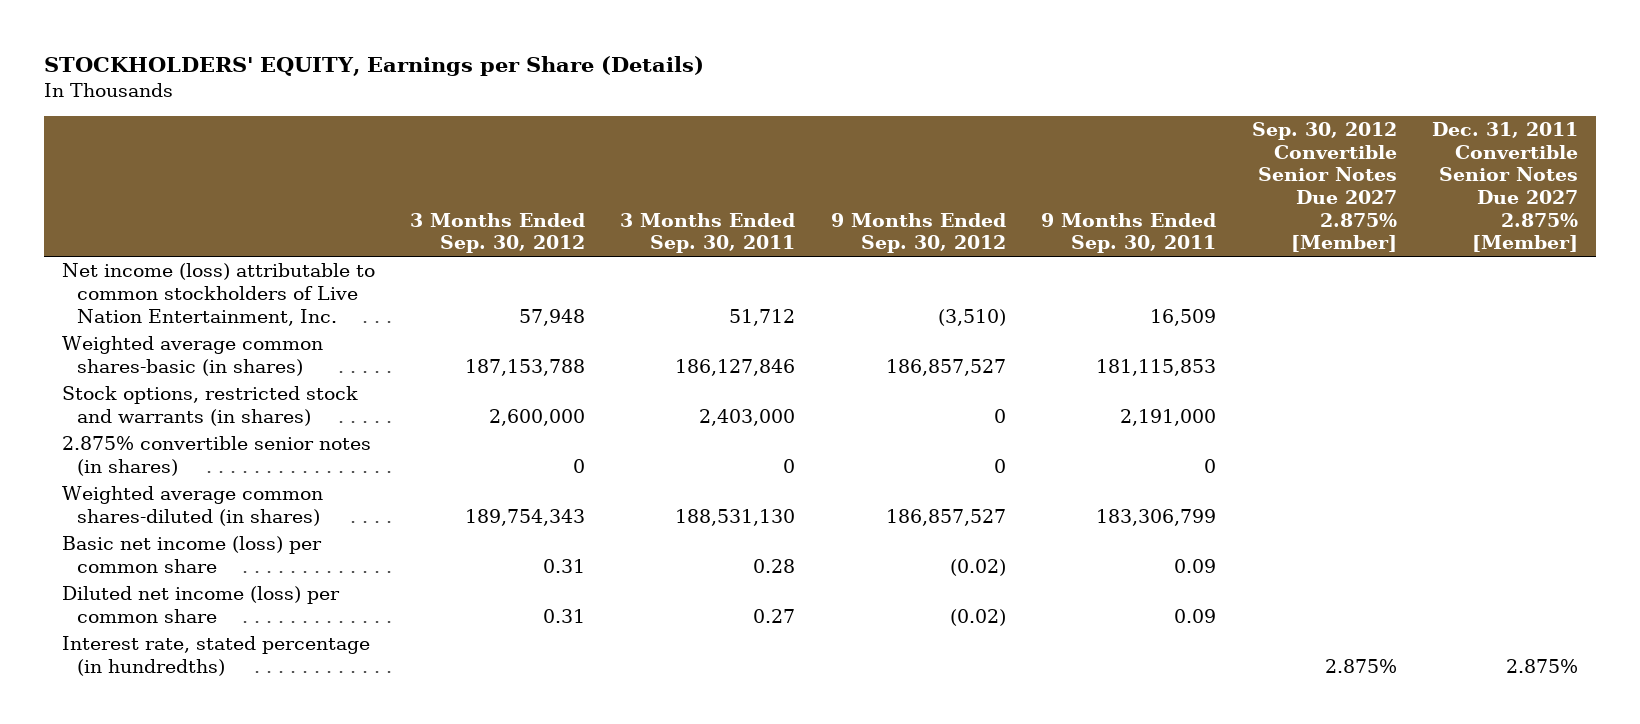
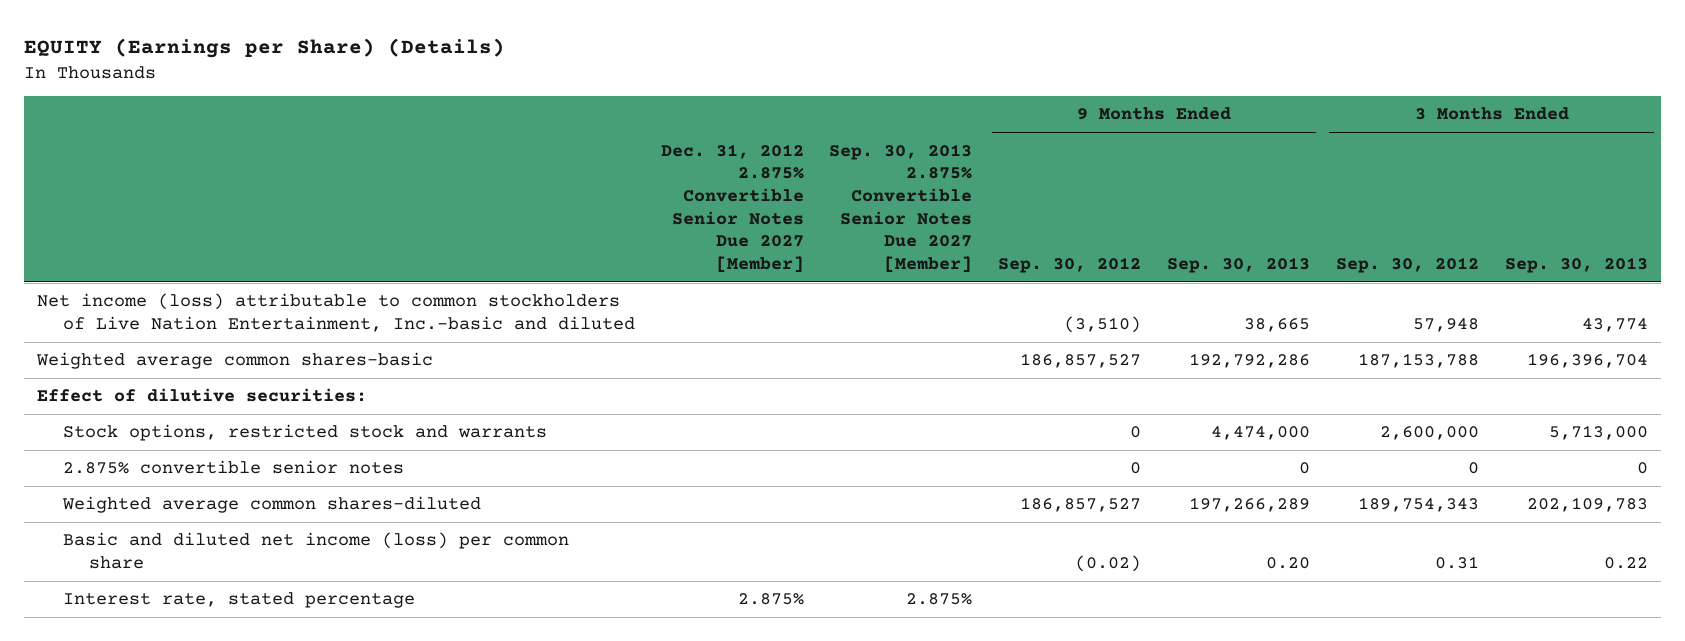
- STOCKHOLDERS' EQUITY, Earnings per Share (Details)
+ EQUITY (Earnings per Share) (Details)
- | 3 Months Ended Sep. 30, 2012 | 3 Months Ended Sep. 30, 2011 | 9 Months Ended Sep. 30, 2012 | 9 Months Ended Sep. 30, 2011 | Sep. 30, 2012 Convertible Senior Notes Due 2027 2.875% [Member] | Dec. 31, 2011 Convertible Senior Notes Due 2027 2.875% [Member]
+ | Dec. 31, 2012 2.875% Convertible Senior Notes Due 2027 [Member] | Sep. 30, 2013 2.875% Convertible Senior Notes Due 2027 [Member] | 9 Months Ended Sep. 30, 2012 | 9 Months Ended Sep. 30, 2013 | 3 Months Ended Sep. 30, 2012 | 3 Months Ended Sep. 30, 2013
- Net income (loss) attributable to common stockholders of Live Nation Entertainment, Inc. | 57,948 | 51,712 | (3,510) | 16,509 | |
- Weighted average common shares-basic (in shares) | 187,153,788 | 186,127,846 | 186,857,527 | 181,115,853 | |
- Stock options, restricted stock and warrants (in shares) | 2,600,000 | 2,403,000 | 0 | 2,191,000 | |
- 2.875% convertible senior notes (in shares) | 0 | 0 | 0 | 0 | |
- Weighted average common shares-diluted (in shares) | 189,754,343 | 188,531,130 | 186,857,527 | 183,306,799 | |
- Basic net income (loss) per common share | 0.31 | 0.28 | (0.02) | 0.09 | |
- Diluted net income (loss) per common share | 0.31 | 0.27 | (0.02) | 0.09 | |
- Interest rate, stated percentage (in hundredths) | | | | | 2.875% | 2.875%
+ Net income (loss) attributable to common stockholders of Live Nation Entertainment, Inc.-basic and diluted | | | (3,510) | 38,665 | 57,948 | 43,774
+ Weighted average common shares-basic | | | 186,857,527 | 192,792,286 | 187,153,788 | 196,396,704
+ Effect of dilutive securities:
+ Stock options, restricted stock and warrants | | | 0 | 4,474,000 | 2,600,000 | 5,713,000
+ 2.875% convertible senior notes | | | 0 | 0 | 0 | 0
+ Weighted average common shares-diluted | | | 186,857,527 | 197,266,289 | 189,754,343 | 202,109,783
+ Basic and diluted net income (loss) per common share | | | (0.02) | 0.20 | 0.31 | 0.22
+ Interest rate, stated percentage | 2.875% | 2.875% | | | |

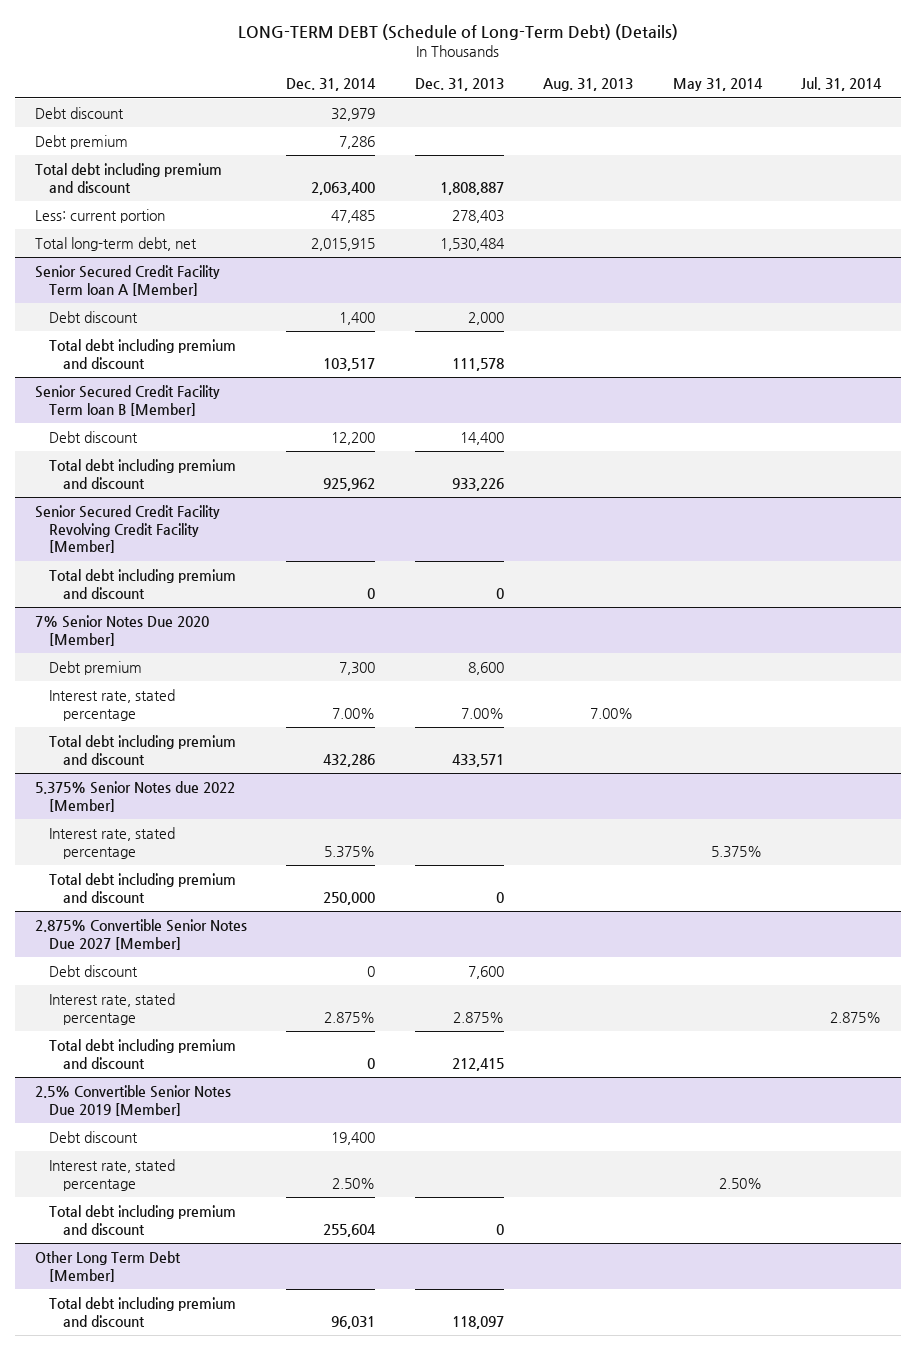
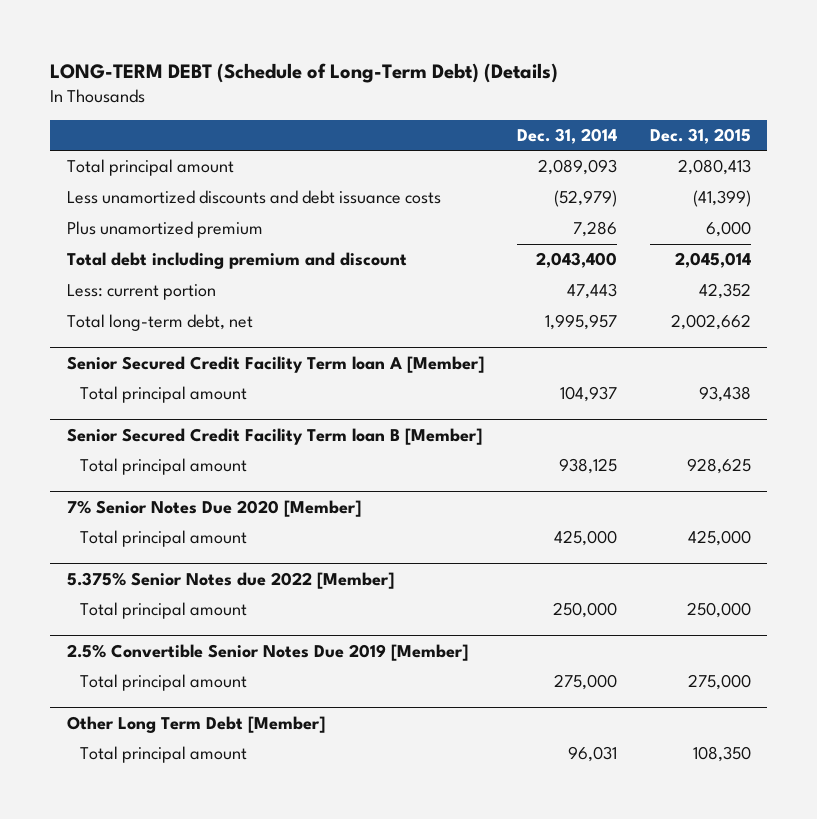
- | Dec. 31, 2014 | Dec. 31, 2013 | Aug. 31, 2013 | May 31, 2014 | Jul. 31, 2014
+ | Dec. 31, 2014 | Dec. 31, 2015
- Debt discount | 32,979 | | | |
- Debt premium | 7,286 | | | |
- Total debt including premium and discount | 2,063,400 | 1,808,887 | | |
- Less: current portion | 47,485 | 278,403 | | |
- Total long-term debt, net | 2,015,915 | 1,530,484 | | |
+ Total principal amount | 2,089,093 | 2,080,413
+ Less unamortized discounts and debt issuance costs | (52,979) | (41,399)
+ Plus unamortized premium | 7,286 | 6,000
+ Total debt including premium and discount | 2,043,400 | 2,045,014
+ Less: current portion | 47,443 | 42,352
+ Total long-term debt, net | 1,995,957 | 2,002,662
@ Senior Secured Credit Facility Term loan A [Member]
- Debt discount | 1,400 | 2,000 | | |
- Total debt including premium and discount | 103,517 | 111,578 | | |
+ Total principal amount | 104,937 | 93,438
@ Senior Secured Credit Facility Term loan B [Member]
- Debt discount | 12,200 | 14,400 | | |
- Total debt including premium and discount | 925,962 | 933,226 | | |
- Senior Secured Credit Facility Revolving Credit Facility [Member]
- Total debt including premium and discount | 0 | 0 | | |
@ Senior Secured Credit Facility Term loan B [Member]
+ Total principal amount | 938,125 | 928,625
@ 7% Senior Notes Due 2020 [Member]
- Debt premium | 7,300 | 8,600 | | |
- Interest rate, stated percentage | 7.00% | 7.00% | 7.00% | |
- Total debt including premium and discount | 432,286 | 433,571 | | |
+ Total principal amount | 425,000 | 425,000
@ 5.375% Senior Notes due 2022 [Member]
- Interest rate, stated percentage | 5.375% | | | 5.375% |
- Total debt including premium and discount | 250,000 | 0 | | |
- 2.875% Convertible Senior Notes Due 2027 [Member]
- Debt discount | 0 | 7,600 | | |
- Interest rate, stated percentage | 2.875% | 2.875% | | | 2.875%
- Total debt including premium and discount | 0 | 212,415 | | |
@ 5.375% Senior Notes due 2022 [Member]
+ Total principal amount | 250,000 | 250,000
@ 2.5% Convertible Senior Notes Due 2019 [Member]
- Debt discount | 19,400 | | | |
- Interest rate, stated percentage | 2.50% | | | 2.50% |
- Total debt including premium and discount | 255,604 | 0 | | |
+ Total principal amount | 275,000 | 275,000
@ Other Long Term Debt [Member]
- Total debt including premium and discount | 96,031 | 118,097 | | |
+ Total principal amount | 96,031 | 108,350

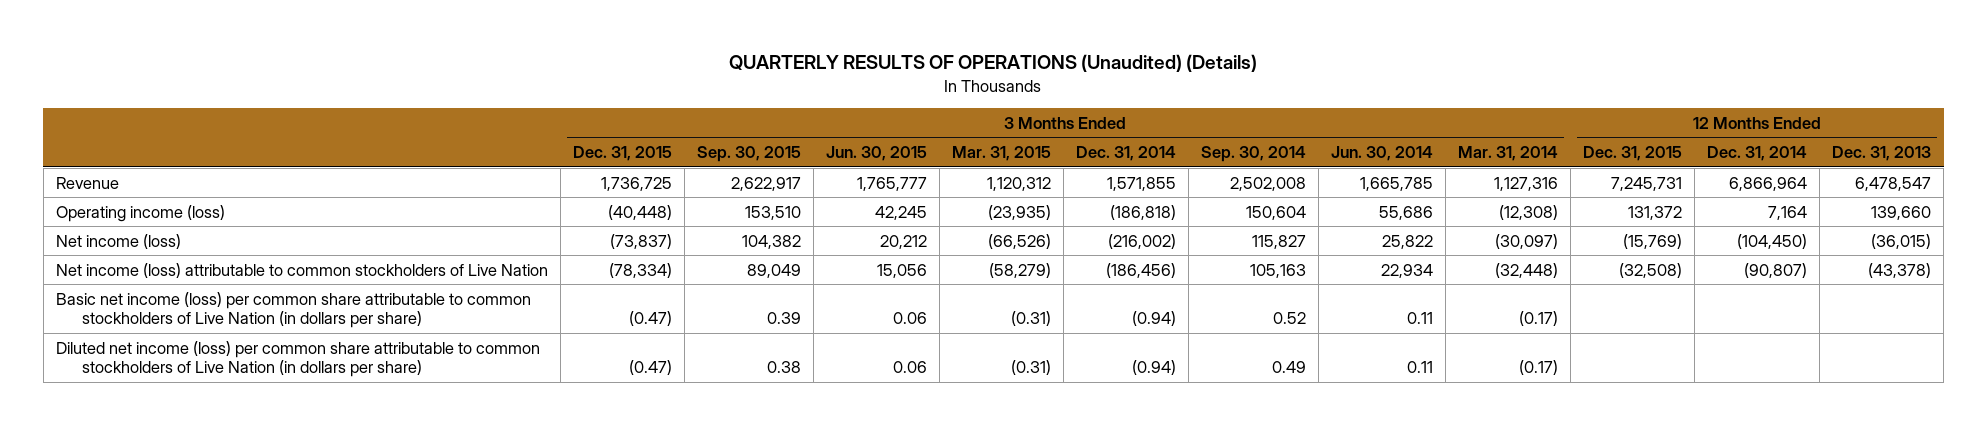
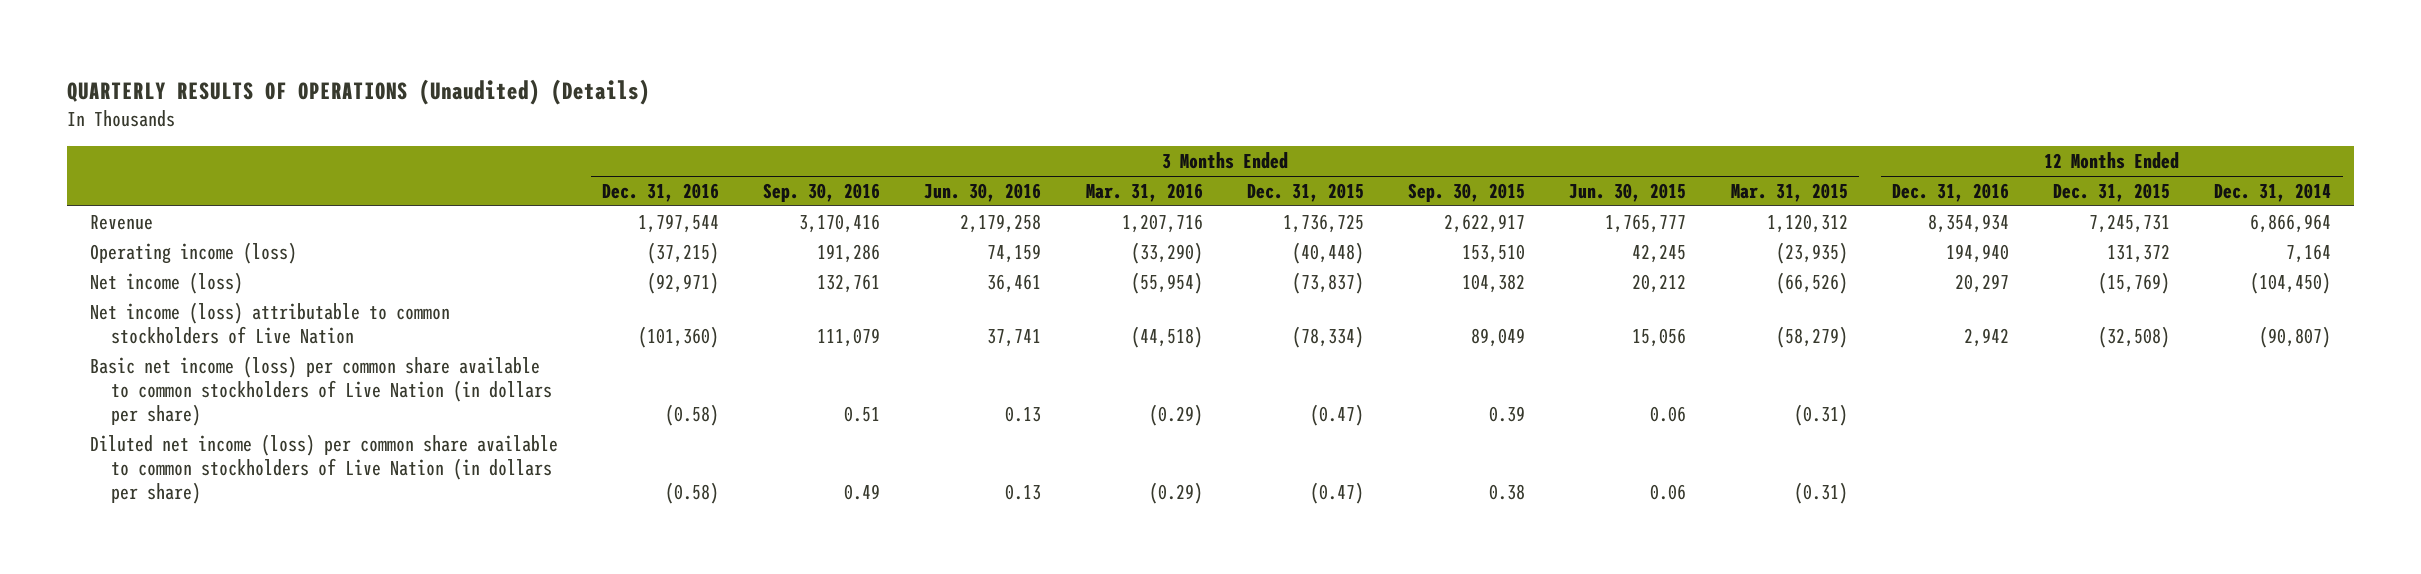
- | 3 Months Ended Dec. 31, 2015 | 3 Months Ended Sep. 30, 2015 | 3 Months Ended Jun. 30, 2015 | 3 Months Ended Mar. 31, 2015 | 3 Months Ended Dec. 31, 2014 | 3 Months Ended Sep. 30, 2014 | 3 Months Ended Jun. 30, 2014 | 3 Months Ended Mar. 31, 2014 | 12 Months Ended Dec. 31, 2015 | 12 Months Ended Dec. 31, 2014 | 12 Months Ended Dec. 31, 2013
+ | 3 Months Ended Dec. 31, 2016 | 3 Months Ended Sep. 30, 2016 | 3 Months Ended Jun. 30, 2016 | 3 Months Ended Mar. 31, 2016 | 3 Months Ended Dec. 31, 2015 | 3 Months Ended Sep. 30, 2015 | 3 Months Ended Jun. 30, 2015 | 3 Months Ended Mar. 31, 2015 | 12 Months Ended Dec. 31, 2016 | 12 Months Ended Dec. 31, 2015 | 12 Months Ended Dec. 31, 2014
- Basic net income (loss) per common share attributable to common stockholders of Live Nation (in dollars per share) | (0.47) | 0.39 | 0.06 | (0.31) | (0.94) | 0.52 | 0.11 | (0.17) | | |
- Diluted net income (loss) per common share attributable to common stockholders of Live Nation (in dollars per share) | (0.47) | 0.38 | 0.06 | (0.31) | (0.94) | 0.49 | 0.11 | (0.17) | | |
+ Basic net income (loss) per common share available to common stockholders of Live Nation (in dollars per share) | (0.58) | 0.51 | 0.13 | (0.29) | (0.47) | 0.39 | 0.06 | (0.31) | | |
+ Diluted net income (loss) per common share available to common stockholders of Live Nation (in dollars per share) | (0.58) | 0.49 | 0.13 | (0.29) | (0.47) | 0.38 | 0.06 | (0.31) | | |

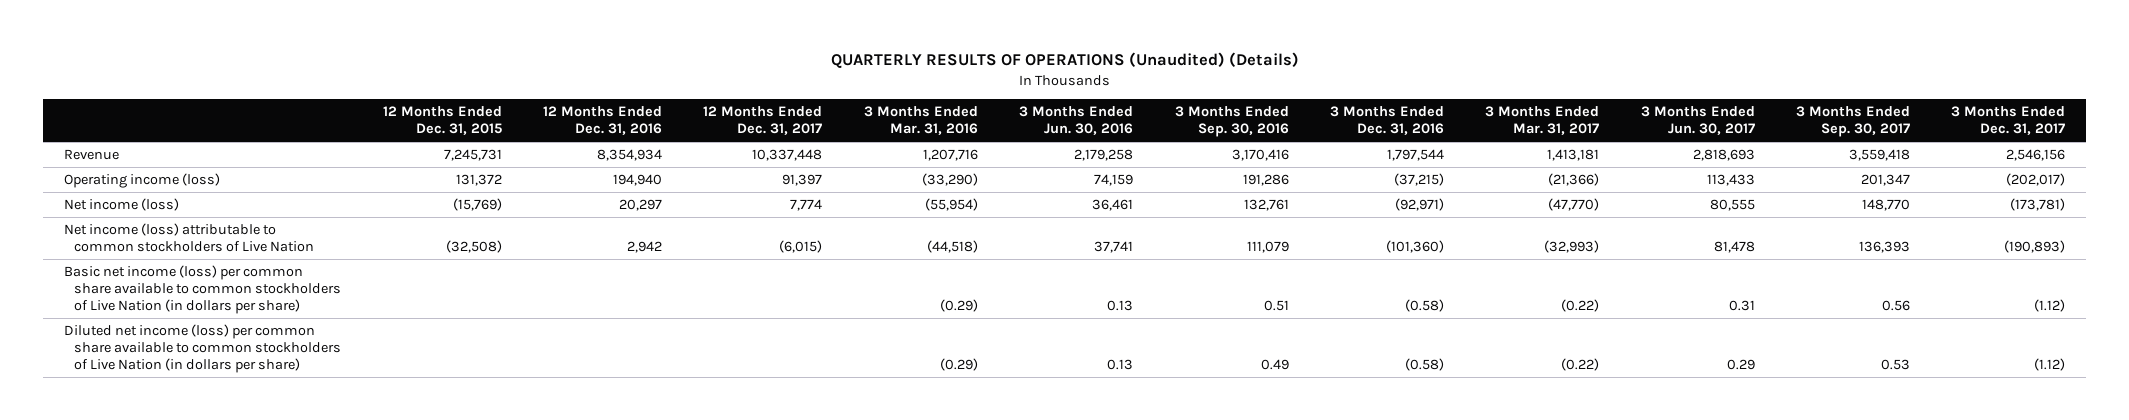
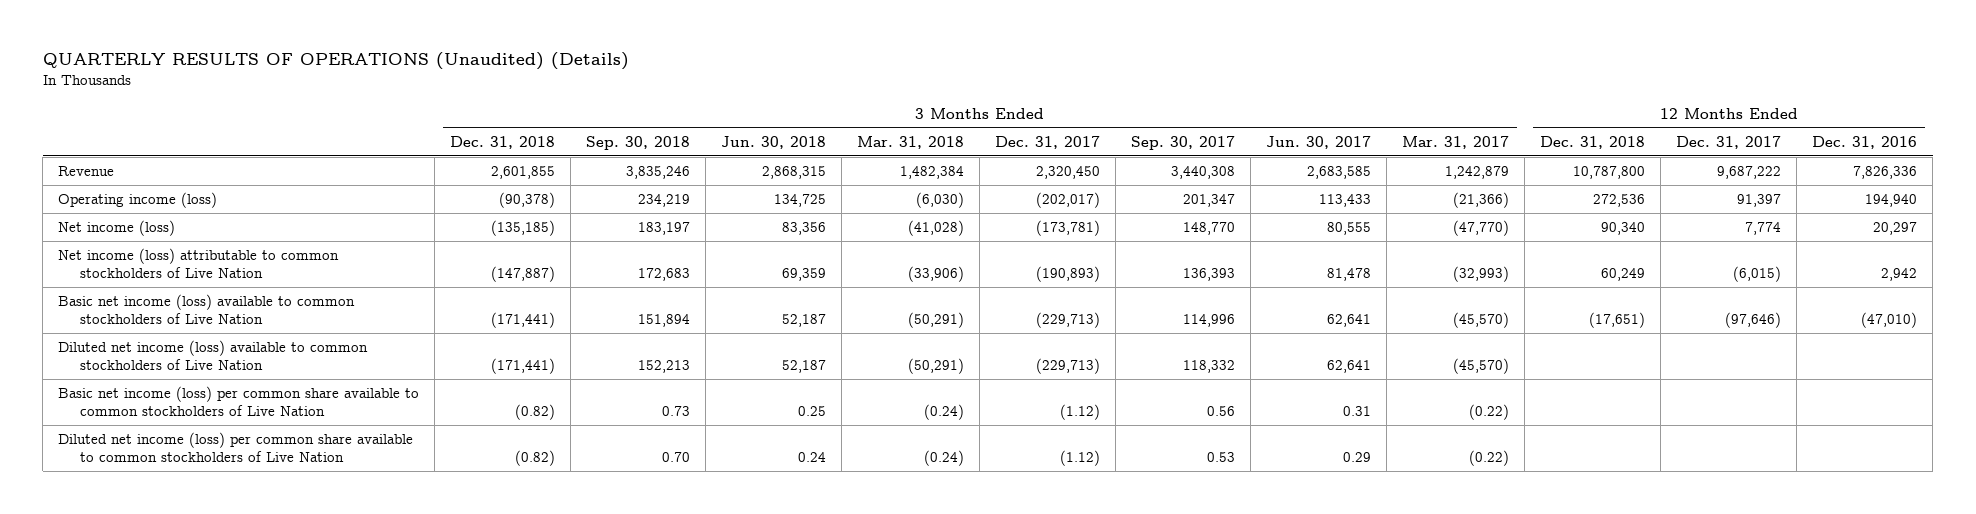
- | 12 Months Ended Dec. 31, 2015 | 12 Months Ended Dec. 31, 2016 | 12 Months Ended Dec. 31, 2017 | 3 Months Ended Mar. 31, 2016 | 3 Months Ended Jun. 30, 2016 | 3 Months Ended Sep. 30, 2016 | 3 Months Ended Dec. 31, 2016 | 3 Months Ended Mar. 31, 2017 | 3 Months Ended Jun. 30, 2017 | 3 Months Ended Sep. 30, 2017 | 3 Months Ended Dec. 31, 2017
+ | 3 Months Ended Dec. 31, 2018 | 3 Months Ended Sep. 30, 2018 | 3 Months Ended Jun. 30, 2018 | 3 Months Ended Mar. 31, 2018 | 3 Months Ended Dec. 31, 2017 | 3 Months Ended Sep. 30, 2017 | 3 Months Ended Jun. 30, 2017 | 3 Months Ended Mar. 31, 2017 | 12 Months Ended Dec. 31, 2018 | 12 Months Ended Dec. 31, 2017 | 12 Months Ended Dec. 31, 2016
- Revenue | 7,245,731 | 8,354,934 | 10,337,448 | 1,207,716 | 2,179,258 | 3,170,416 | 1,797,544 | 1,413,181 | 2,818,693 | 3,559,418 | 2,546,156
+ Revenue | 2,601,855 | 3,835,246 | 2,868,315 | 1,482,384 | 2,320,450 | 3,440,308 | 2,683,585 | 1,242,879 | 10,787,800 | 9,687,222 | 7,826,336
- Basic net income (loss) per common share available to common stockholders of Live Nation (in dollars per share) | | | | (0.29) | 0.13 | 0.51 | (0.58) | (0.22) | 0.31 | 0.56 | (1.12)
- Diluted net income (loss) per common share available to common stockholders of Live Nation (in dollars per share) | | | | (0.29) | 0.13 | 0.49 | (0.58) | (0.22) | 0.29 | 0.53 | (1.12)
+ Basic net income (loss) available to common stockholders of Live Nation | (171,441) | 151,894 | 52,187 | (50,291) | (229,713) | 114,996 | 62,641 | (45,570) | (17,651) | (97,646) | (47,010)
+ Diluted net income (loss) available to common stockholders of Live Nation | (171,441) | 152,213 | 52,187 | (50,291) | (229,713) | 118,332 | 62,641 | (45,570) | | |
+ Basic net income (loss) per common share available to common stockholders of Live Nation | (0.82) | 0.73 | 0.25 | (0.24) | (1.12) | 0.56 | 0.31 | (0.22) | | |
+ Diluted net income (loss) per common share available to common stockholders of Live Nation | (0.82) | 0.70 | 0.24 | (0.24) | (1.12) | 0.53 | 0.29 | (0.22) | | |

